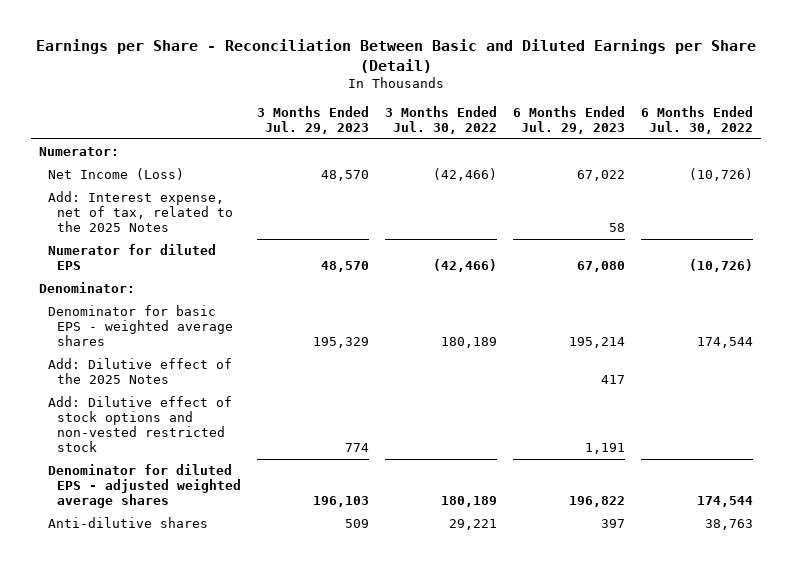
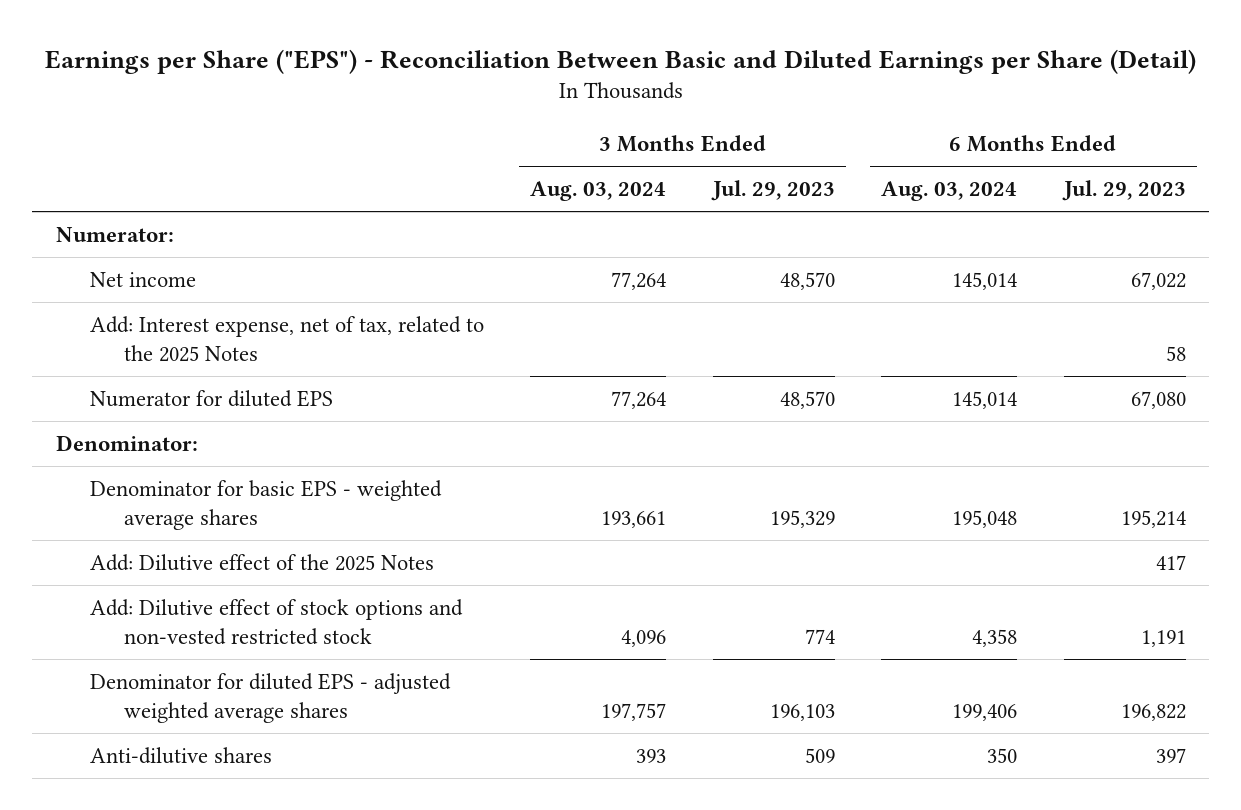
- Earnings per Share - Reconciliation Between Basic and Diluted Earnings per Share (Detail)
+ Earnings per Share ("EPS") - Reconciliation Between Basic and Diluted Earnings per Share (Detail)
- | 3 Months Ended Jul. 29, 2023 | 3 Months Ended Jul. 30, 2022 | 6 Months Ended Jul. 29, 2023 | 6 Months Ended Jul. 30, 2022
+ | 3 Months Ended Aug. 03, 2024 | 3 Months Ended Jul. 29, 2023 | 6 Months Ended Aug. 03, 2024 | 6 Months Ended Jul. 29, 2023
- Net Income (Loss) | 48,570 | (42,466) | 67,022 | (10,726)
+ Net income | 77,264 | 48,570 | 145,014 | 67,022

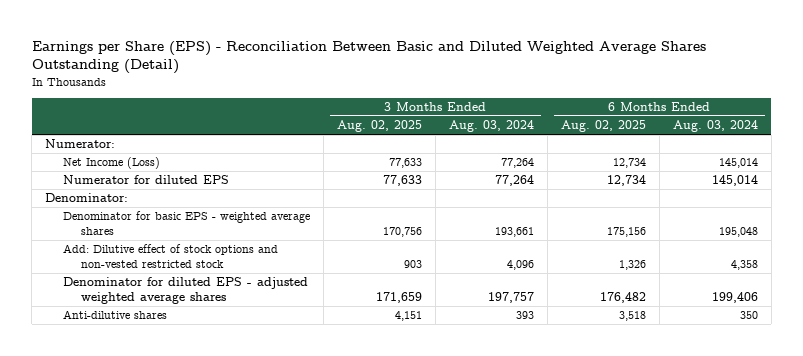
- Earnings per Share ("EPS") - Reconciliation Between Basic and Diluted Earnings per Share (Detail)
+ Earnings per Share (EPS) - Reconciliation Between Basic and Diluted Weighted Average Shares Outstanding (Detail)
- | 3 Months Ended Aug. 03, 2024 | 3 Months Ended Jul. 29, 2023 | 6 Months Ended Aug. 03, 2024 | 6 Months Ended Jul. 29, 2023
+ | 3 Months Ended Aug. 02, 2025 | 3 Months Ended Aug. 03, 2024 | 6 Months Ended Aug. 02, 2025 | 6 Months Ended Aug. 03, 2024
- Net income | 77,264 | 48,570 | 145,014 | 67,022
- Add: Interest expense, net of tax, related to the 2025 Notes | | | | 58
+ Net Income (Loss) | 77,633 | 77,264 | 12,734 | 145,014
- Add: Dilutive effect of the 2025 Notes | | | | 417

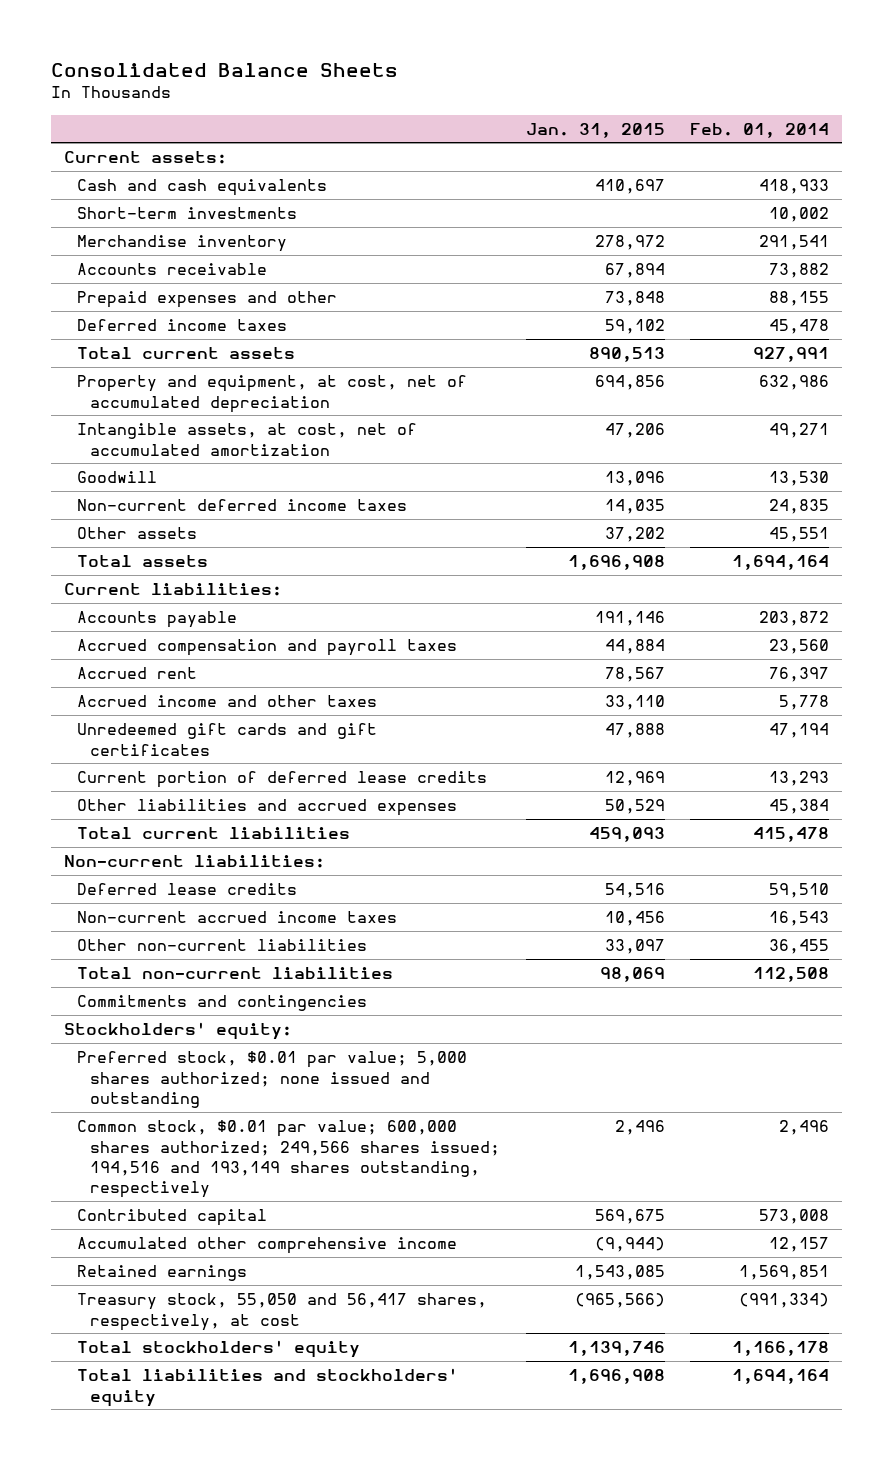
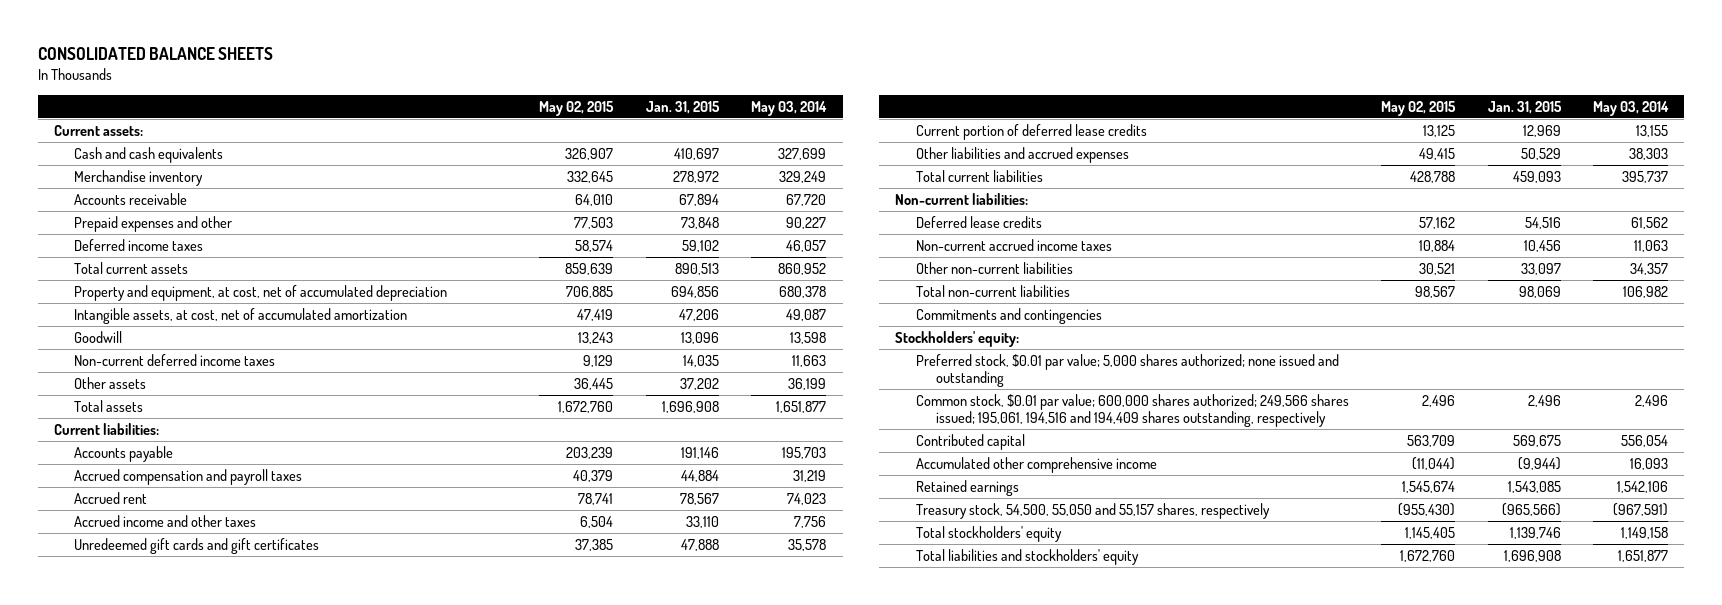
- Consolidated Balance Sheets
+ CONSOLIDATED BALANCE SHEETS
- | Jan. 31, 2015 | Feb. 01, 2014
+ | May 02, 2015 | Jan. 31, 2015 | May 03, 2014
- Short-term investments | | 10,002
- Common stock, $0.01 par value; 600,000 shares authorized; 249,566 shares issued; 194,516 and 193,149 shares outstanding, respectively | 2,496 | 2,496
+ Common stock, $0.01 par value; 600,000 shares authorized; 249,566 shares issued; 195,061, 194,516 and 194,409 shares outstanding, respectively | 2,496 | 2,496 | 2,496
- Treasury stock, 55,050 and 56,417 shares, respectively, at cost | (965,566) | (991,334)
+ Treasury stock, 54,500, 55,050 and 55,157 shares, respectively | (955,430) | (965,566) | (967,591)

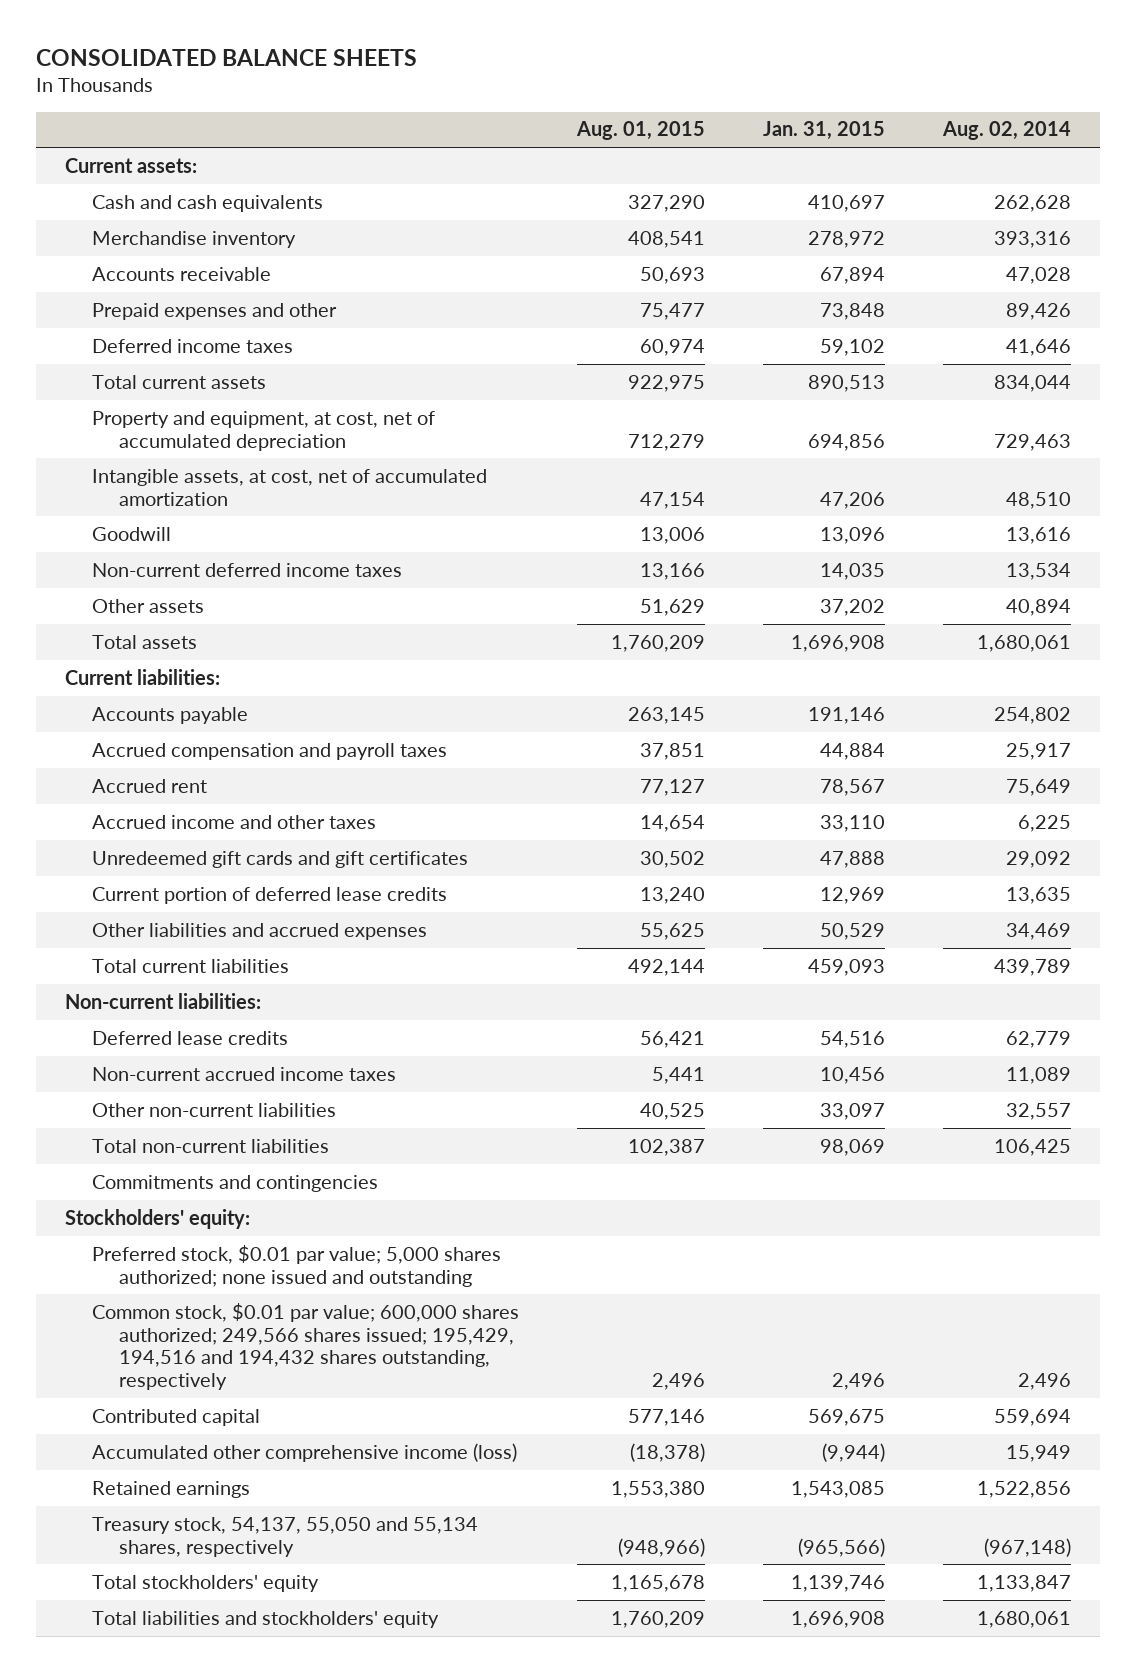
- | May 02, 2015 | Jan. 31, 2015 | May 03, 2014
+ | Aug. 01, 2015 | Jan. 31, 2015 | Aug. 02, 2014
- Common stock, $0.01 par value; 600,000 shares authorized; 249,566 shares issued; 195,061, 194,516 and 194,409 shares outstanding, respectively | 2,496 | 2,496 | 2,496
+ Common stock, $0.01 par value; 600,000 shares authorized; 249,566 shares issued; 195,429, 194,516 and 194,432 shares outstanding, respectively | 2,496 | 2,496 | 2,496
- Accumulated other comprehensive income | (11,044) | (9,944) | 16,093
+ Accumulated other comprehensive income (loss) | (18,378) | (9,944) | 15,949
- Treasury stock, 54,500, 55,050 and 55,157 shares, respectively | (955,430) | (965,566) | (967,591)
+ Treasury stock, 54,137, 55,050 and 55,134 shares, respectively | (948,966) | (965,566) | (967,148)

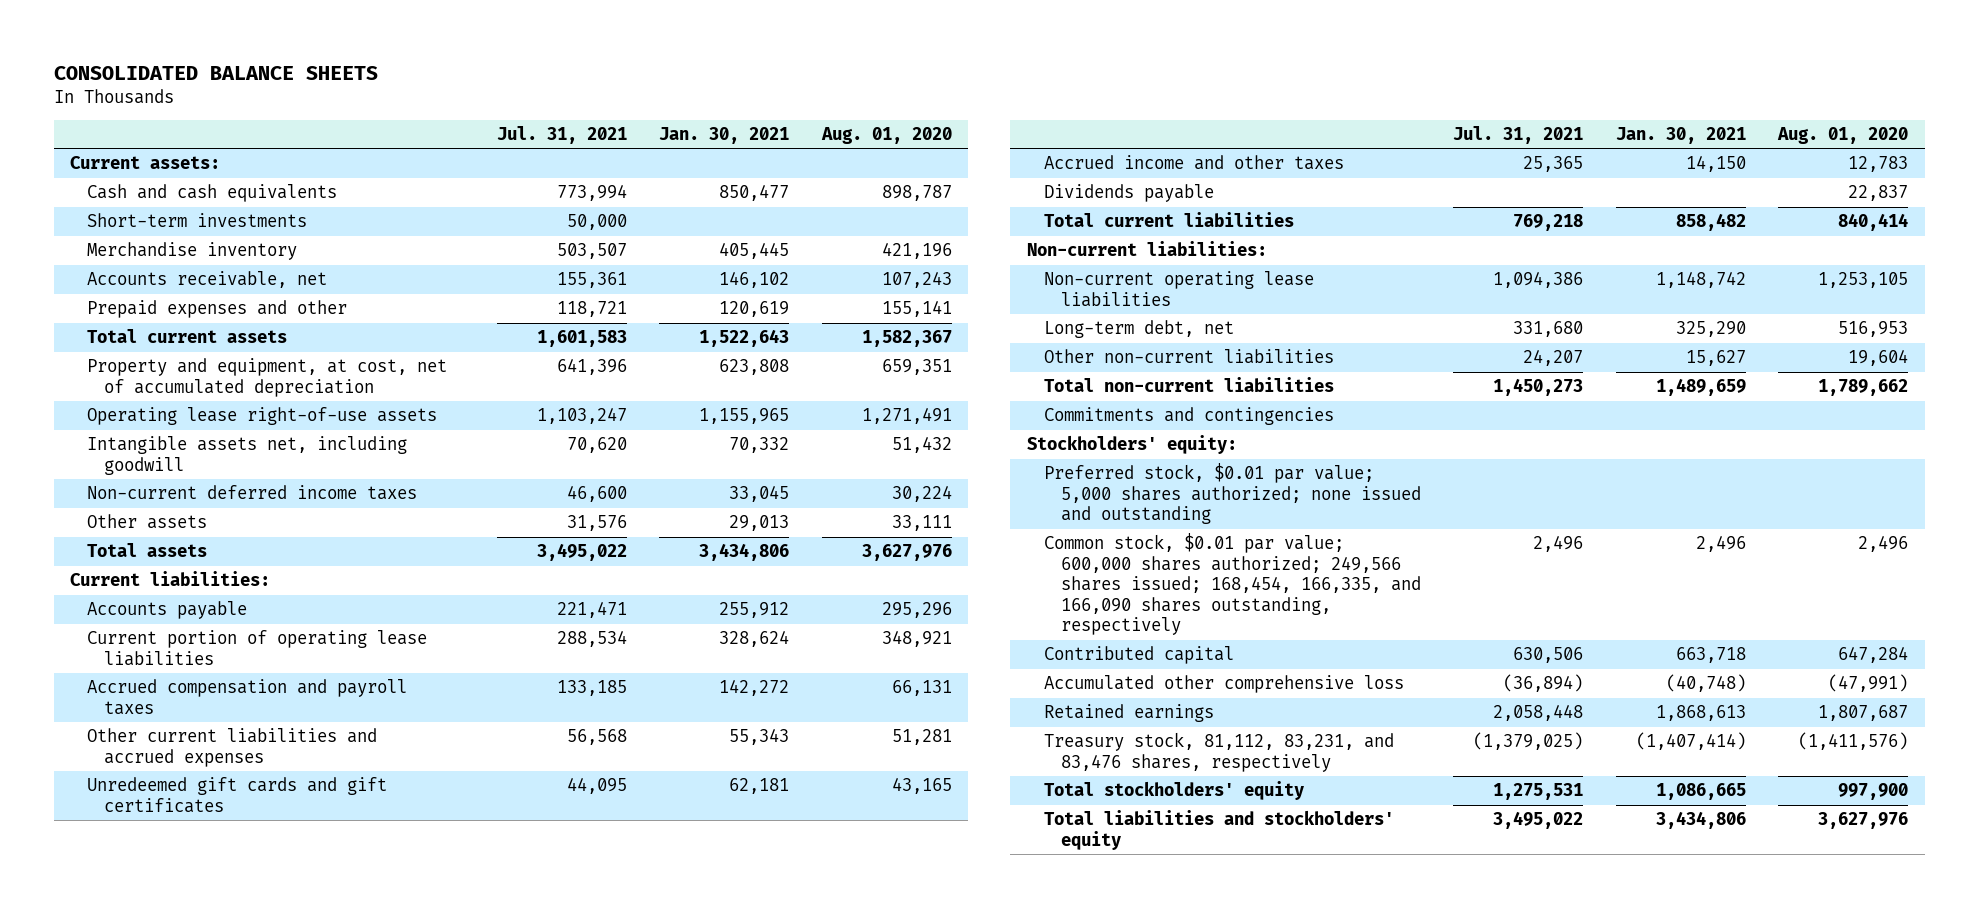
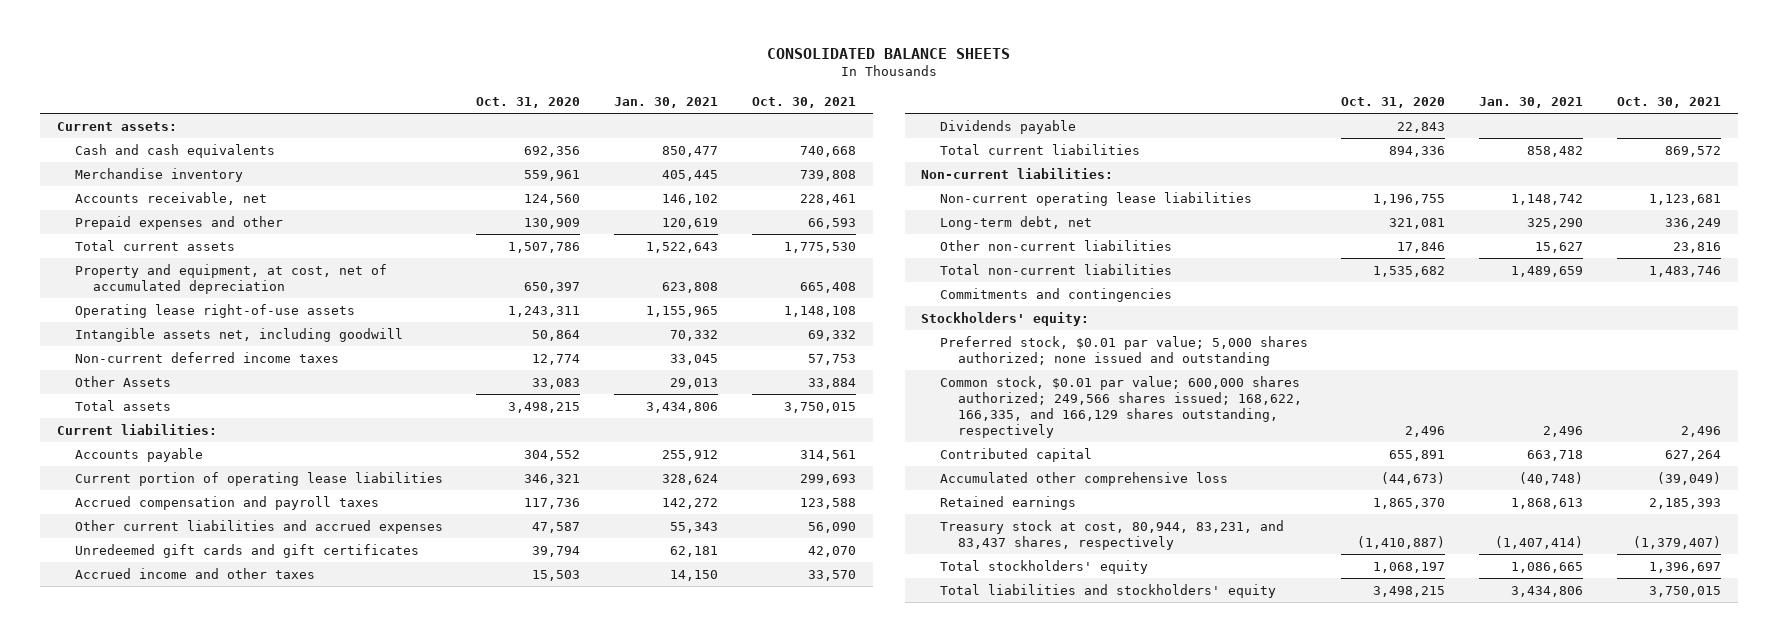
- | Jul. 31, 2021 | Jan. 30, 2021 | Aug. 01, 2020
+ | Oct. 31, 2020 | Jan. 30, 2021 | Oct. 30, 2021
- Short-term investments | 50,000 | |
- Other assets | 31,576 | 29,013 | 33,111
+ Other Assets | 33,083 | 29,013 | 33,884
- Common stock, $0.01 par value; 600,000 shares authorized; 249,566 shares issued; 168,454, 166,335, and 166,090 shares outstanding, respectively | 2,496 | 2,496 | 2,496
+ Common stock, $0.01 par value; 600,000 shares authorized; 249,566 shares issued; 168,622, 166,335, and 166,129 shares outstanding, respectively | 2,496 | 2,496 | 2,496
- Treasury stock, 81,112, 83,231, and 83,476 shares, respectively | (1,379,025) | (1,407,414) | (1,411,576)
+ Treasury stock at cost, 80,944, 83,231, and 83,437 shares, respectively | (1,410,887) | (1,407,414) | (1,379,407)

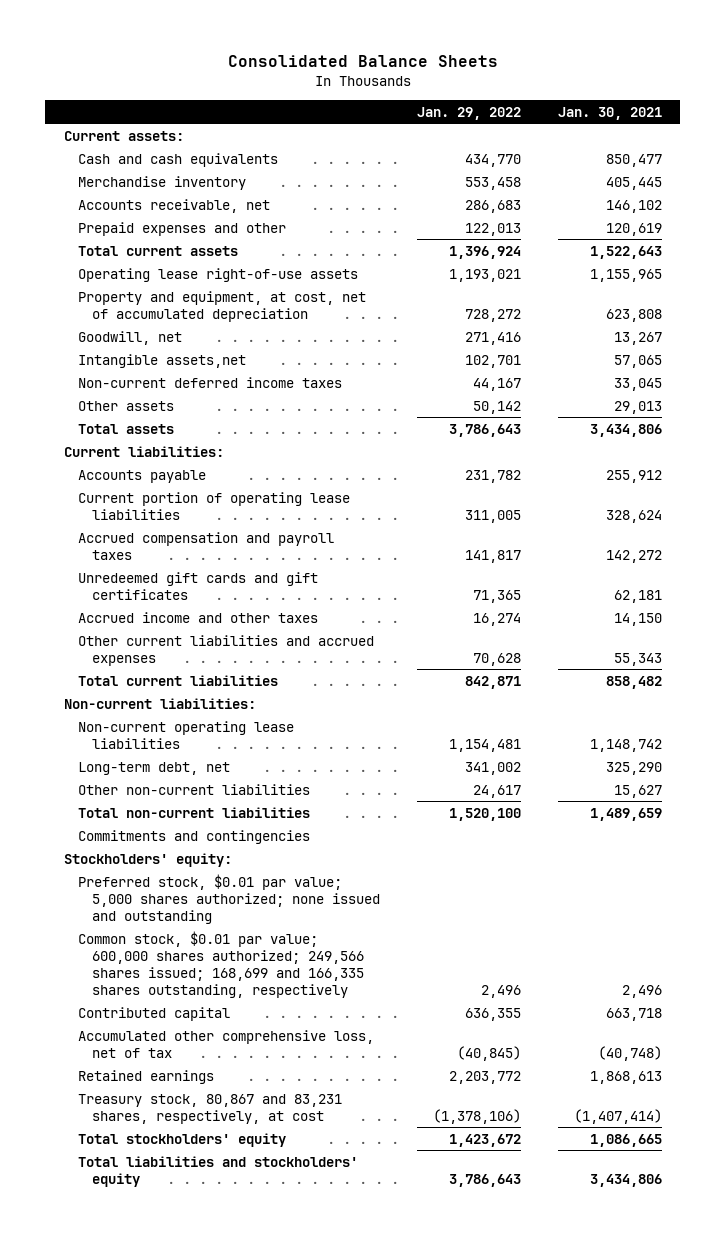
- CONSOLIDATED BALANCE SHEETS
+ Consolidated Balance Sheets
- | Oct. 31, 2020 | Jan. 30, 2021 | Oct. 30, 2021
+ | Jan. 29, 2022 | Jan. 30, 2021
- Intangible assets net, including goodwill | 50,864 | 70,332 | 69,332
moved down: Property and equipment, at cost, net of accumulated depreciation | 728,272 | 623,808
+ Goodwill, net | 271,416 | 13,267
+ Intangible assets,net | 102,701 | 57,065
- Other Assets | 33,083 | 29,013 | 33,884
+ Other assets | 50,142 | 29,013
- Dividends payable | 22,843 | |
moved down: Other current liabilities and accrued expenses | 70,628 | 55,343
- Common stock, $0.01 par value; 600,000 shares authorized; 249,566 shares issued; 168,622, 166,335, and 166,129 shares outstanding, respectively | 2,496 | 2,496 | 2,496
+ Common stock, $0.01 par value; 600,000 shares authorized; 249,566 shares issued; 168,699 and 166,335 shares outstanding, respectively | 2,496 | 2,496
- Accumulated other comprehensive loss | (44,673) | (40,748) | (39,049)
+ Accumulated other comprehensive loss, net of tax | (40,845) | (40,748)
- Treasury stock at cost, 80,944, 83,231, and 83,437 shares, respectively | (1,410,887) | (1,407,414) | (1,379,407)
+ Treasury stock, 80,867 and 83,231 shares, respectively, at cost | (1,378,106) | (1,407,414)

